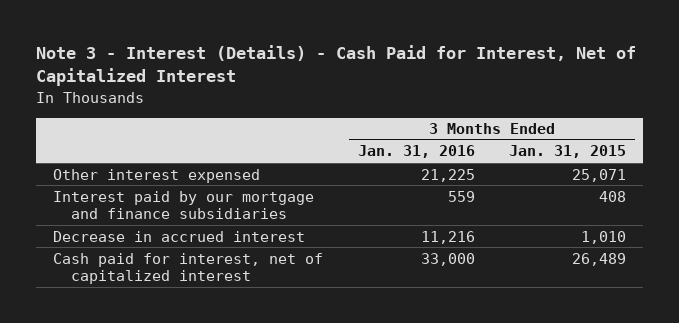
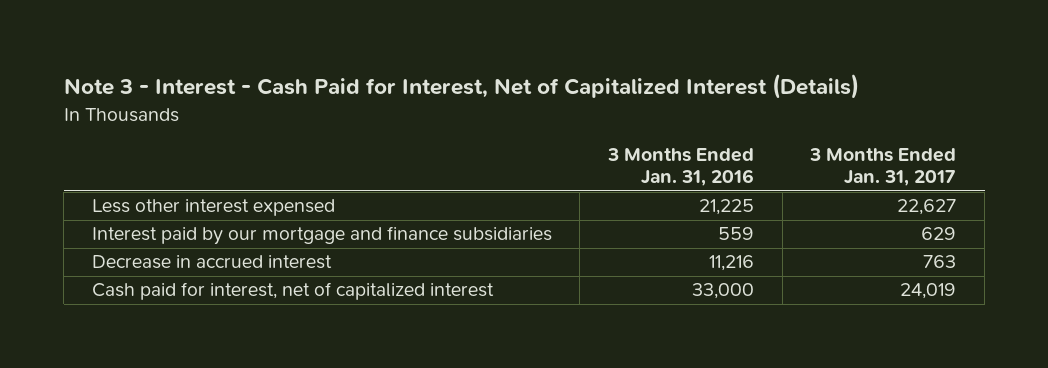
- Note 3 - Interest (Details) - Cash Paid for Interest, Net of Capitalized Interest
+ Note 3 - Interest - Cash Paid for Interest, Net of Capitalized Interest (Details)
- | 3 Months Ended Jan. 31, 2016 | 3 Months Ended Jan. 31, 2015
+ | 3 Months Ended Jan. 31, 2016 | 3 Months Ended Jan. 31, 2017
- Other interest expensed | 21,225 | 25,071
+ Less other interest expensed | 21,225 | 22,627

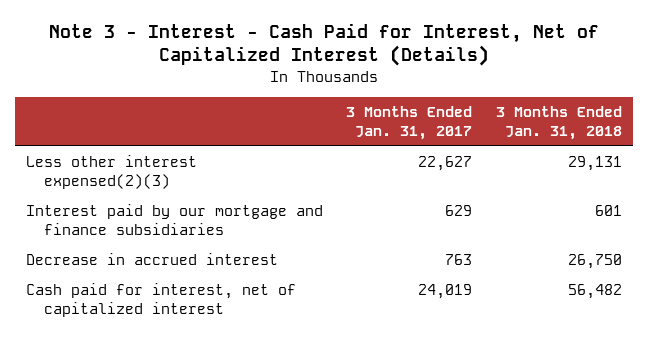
- | 3 Months Ended Jan. 31, 2016 | 3 Months Ended Jan. 31, 2017
+ | 3 Months Ended Jan. 31, 2017 | 3 Months Ended Jan. 31, 2018
- Less other interest expensed | 21,225 | 22,627
+ Less other interest expensed(2)(3) | 22,627 | 29,131

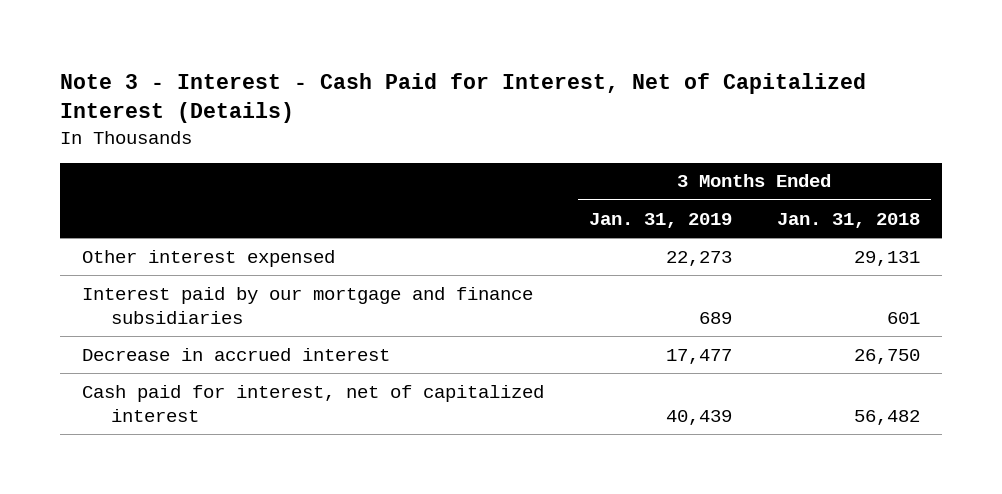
- | 3 Months Ended Jan. 31, 2017 | 3 Months Ended Jan. 31, 2018
+ | 3 Months Ended Jan. 31, 2019 | 3 Months Ended Jan. 31, 2018
- Less other interest expensed(2)(3) | 22,627 | 29,131
+ Other interest expensed | 22,273 | 29,131

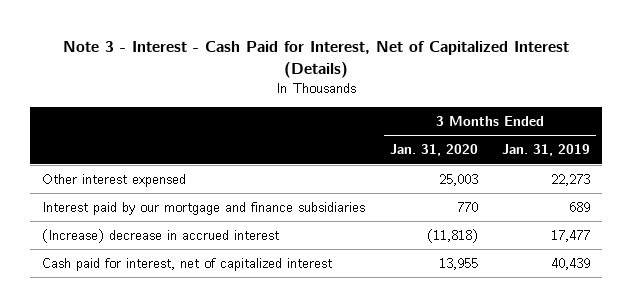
- | 3 Months Ended Jan. 31, 2019 | 3 Months Ended Jan. 31, 2018
+ | 3 Months Ended Jan. 31, 2020 | 3 Months Ended Jan. 31, 2019
- Decrease in accrued interest | 17,477 | 26,750
+ (Increase) decrease in accrued interest | (11,818) | 17,477

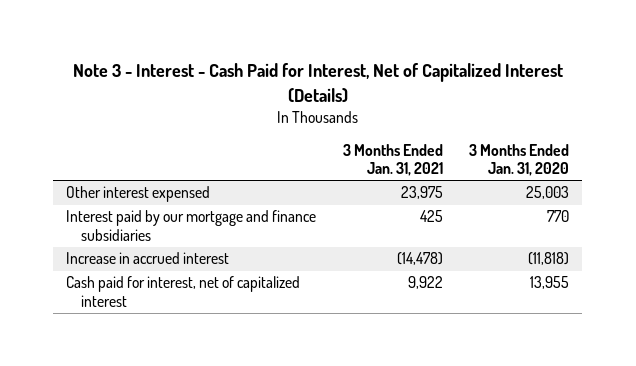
- | 3 Months Ended Jan. 31, 2020 | 3 Months Ended Jan. 31, 2019
+ | 3 Months Ended Jan. 31, 2021 | 3 Months Ended Jan. 31, 2020
- (Increase) decrease in accrued interest | (11,818) | 17,477
+ Increase in accrued interest | (14,478) | (11,818)

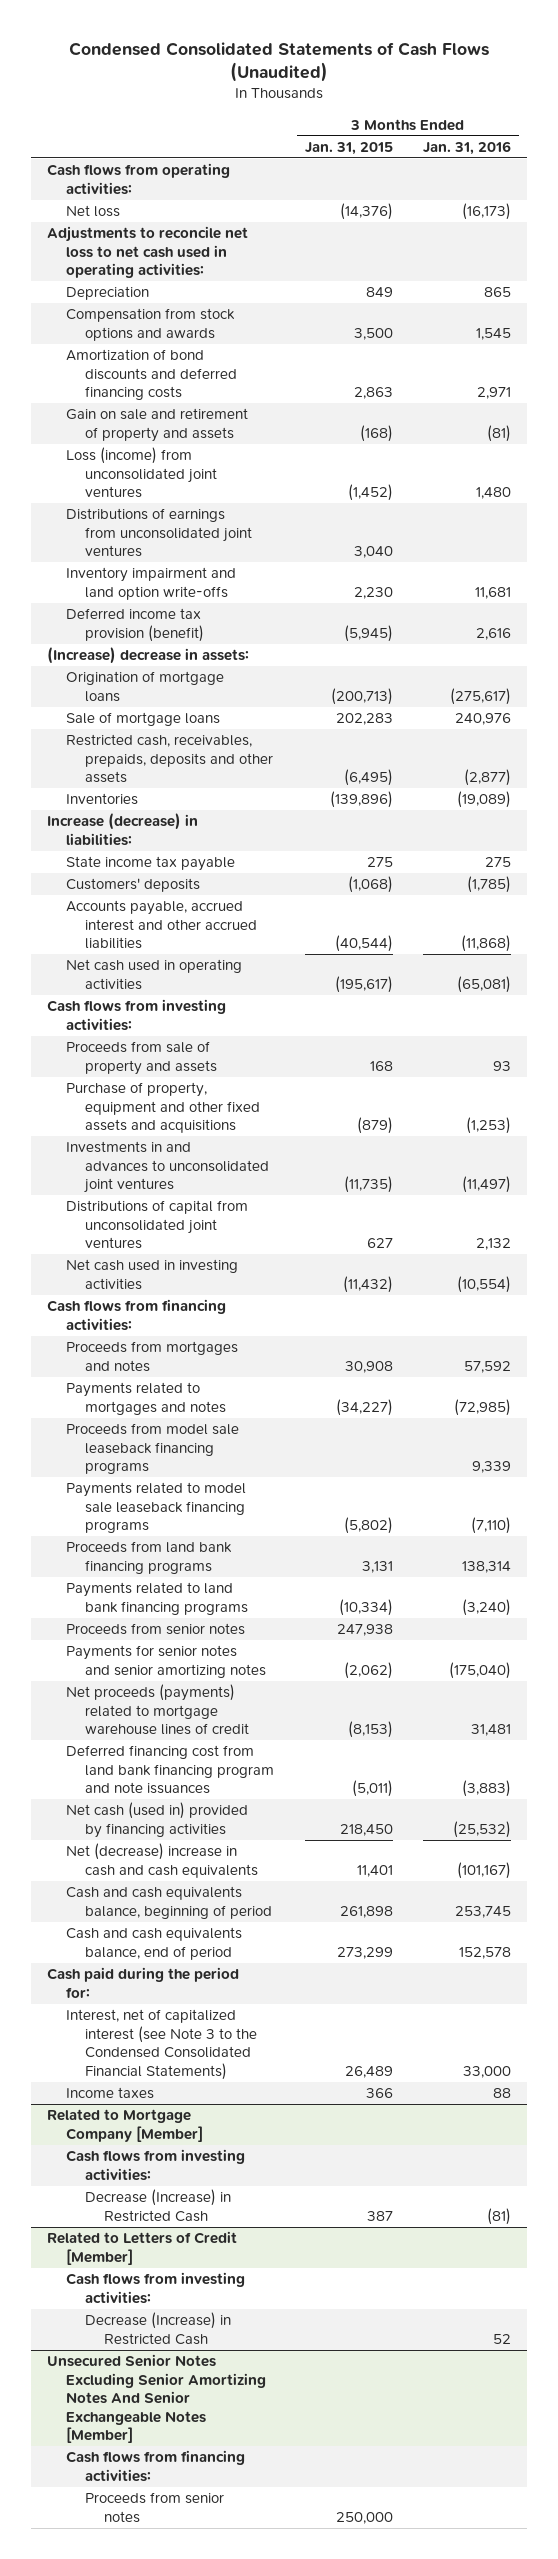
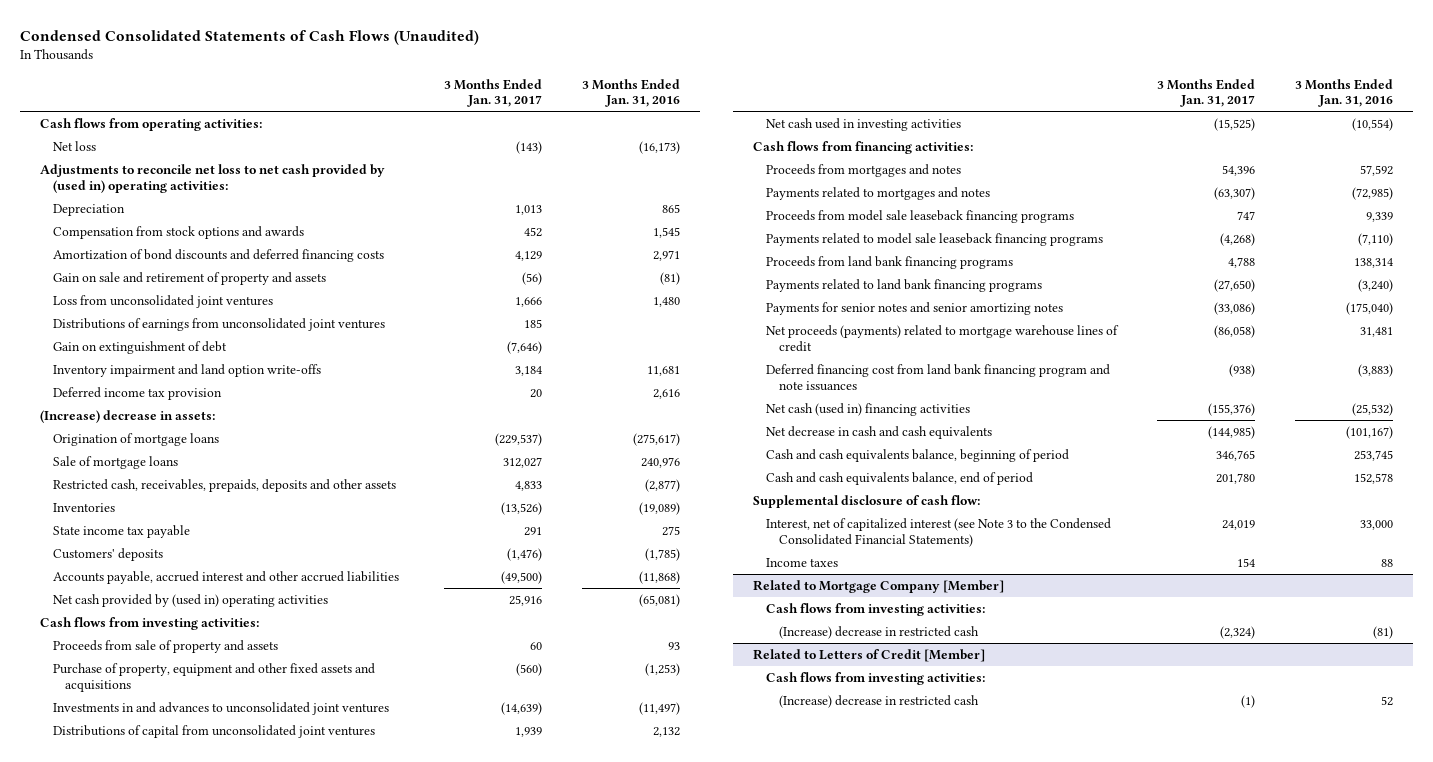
- | 3 Months Ended Jan. 31, 2015 | 3 Months Ended Jan. 31, 2016
+ | 3 Months Ended Jan. 31, 2017 | 3 Months Ended Jan. 31, 2016
- Adjustments to reconcile net loss to net cash used in operating activities:
+ Adjustments to reconcile net loss to net cash provided by (used in) operating activities:
- Loss (income) from unconsolidated joint ventures | (1,452) | 1,480
+ Loss from unconsolidated joint ventures | 1,666 | 1,480
+ Gain on extinguishment of debt | (7,646) |
- Deferred income tax provision (benefit) | (5,945) | 2,616
+ Deferred income tax provision | 20 | 2,616
- Increase (decrease) in liabilities:
- Net cash used in operating activities | (195,617) | (65,081)
+ Net cash provided by (used in) operating activities | 25,916 | (65,081)
- Proceeds from senior notes | 247,938 |
- Net cash (used in) provided by financing activities | 218,450 | (25,532)
- Net (decrease) increase in cash and cash equivalents | 11,401 | (101,167)
+ Net cash (used in) financing activities | (155,376) | (25,532)
+ Net decrease in cash and cash equivalents | (144,985) | (101,167)
- Cash paid during the period for:
+ Supplemental disclosure of cash flow:
@ Related to Mortgage Company [Member]
- Decrease (Increase) in Restricted Cash | 387 | (81)
+ (Increase) decrease in restricted cash | (2,324) | (81)
@ Related to Letters of Credit [Member]
- Decrease (Increase) in Restricted Cash | | 52
- Unsecured Senior Notes Excluding Senior Amortizing Notes And Senior Exchangeable Notes [Member]
- Cash flows from financing activities:
- Proceeds from senior notes | 250,000 |
@ Related to Letters of Credit [Member]
+ (Increase) decrease in restricted cash | (1) | 52

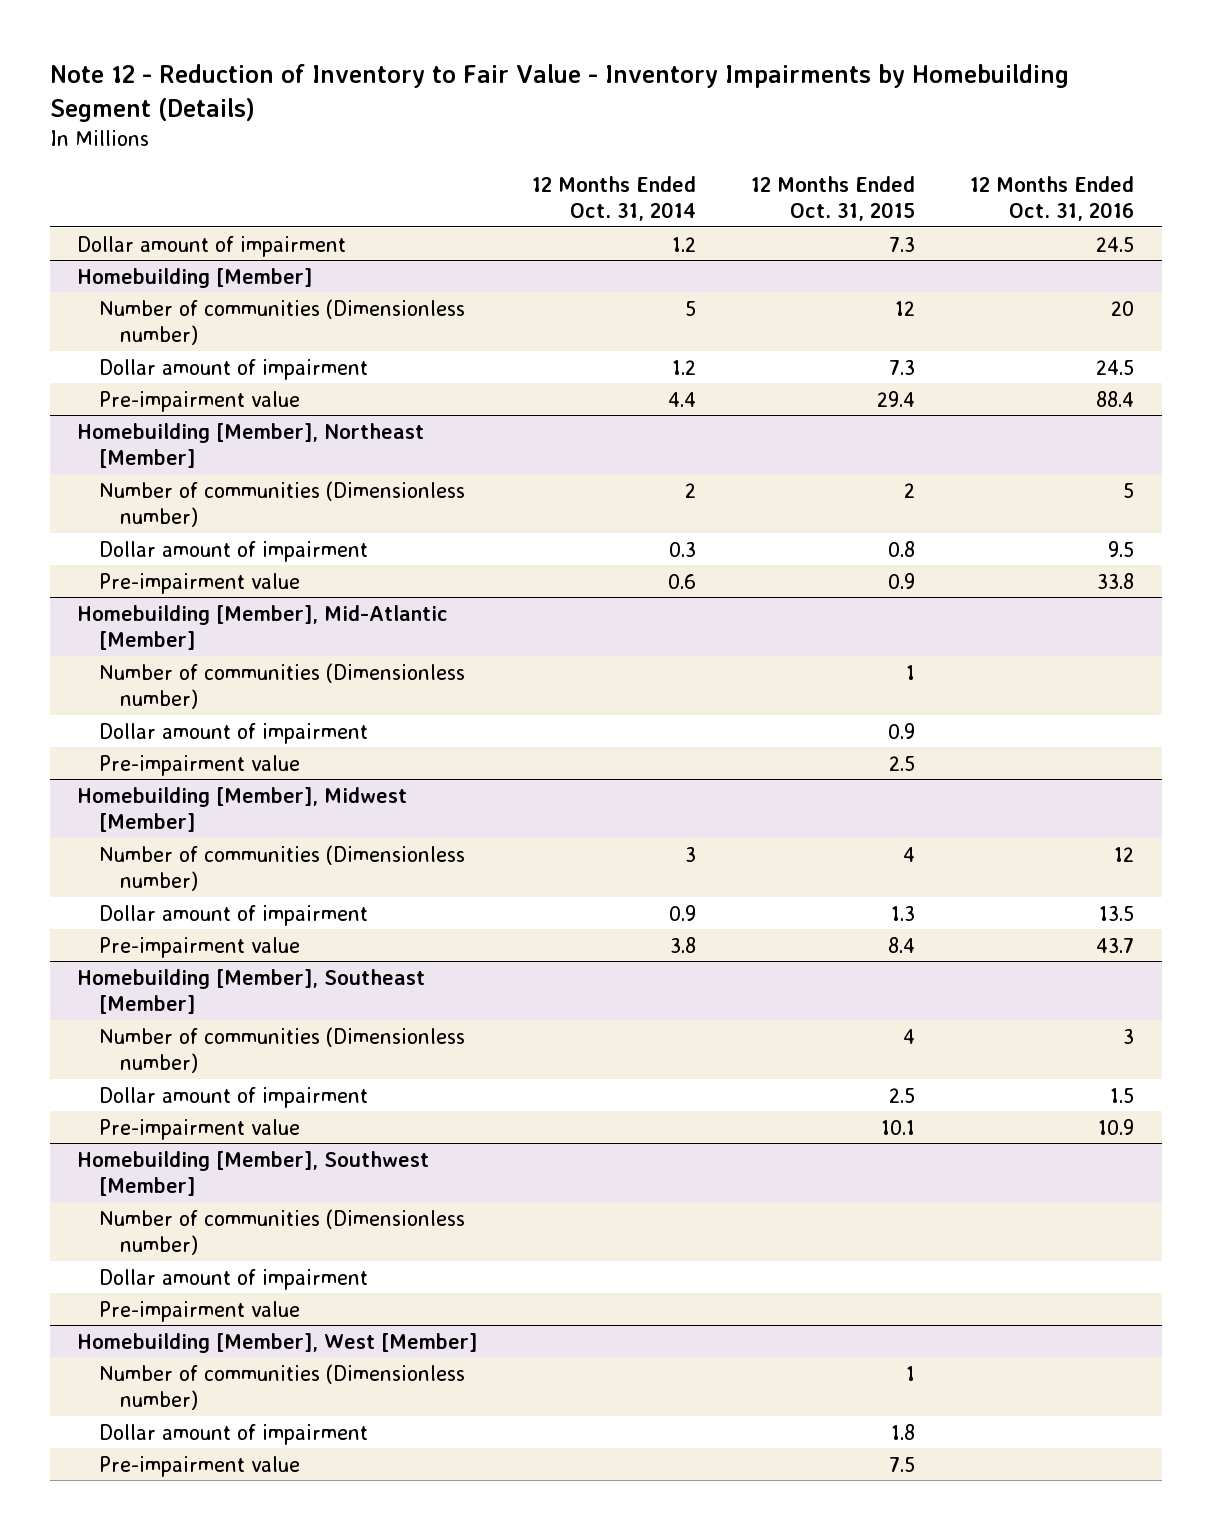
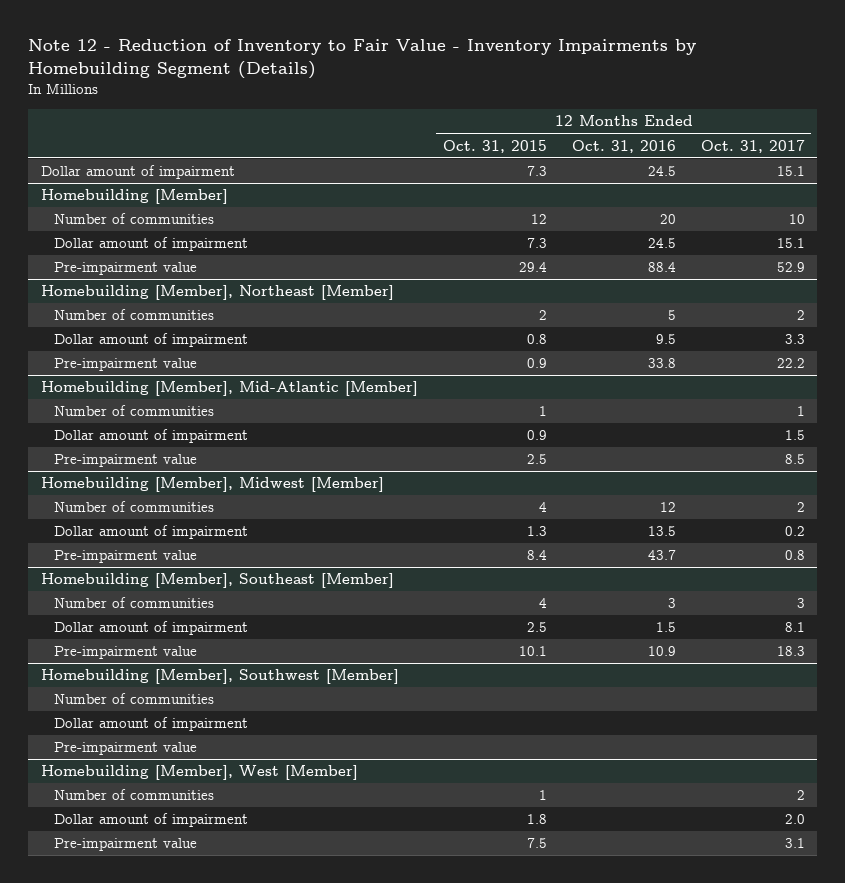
- | 12 Months Ended Oct. 31, 2014 | 12 Months Ended Oct. 31, 2015 | 12 Months Ended Oct. 31, 2016
+ | 12 Months Ended Oct. 31, 2015 | 12 Months Ended Oct. 31, 2016 | 12 Months Ended Oct. 31, 2017
@ Homebuilding [Member]
- Number of communities (Dimensionless number) | 5 | 12 | 20
+ Number of communities | 12 | 20 | 10
@ Homebuilding [Member], Northeast [Member]
- Number of communities (Dimensionless number) | 2 | 2 | 5
+ Number of communities | 2 | 5 | 2
@ Homebuilding [Member], Mid-Atlantic [Member]
- Number of communities (Dimensionless number) | | 1 |
+ Number of communities | 1 | | 1
@ Homebuilding [Member], Midwest [Member]
- Number of communities (Dimensionless number) | 3 | 4 | 12
+ Number of communities | 4 | 12 | 2
@ Homebuilding [Member], Southeast [Member]
- Number of communities (Dimensionless number) | | 4 | 3
+ Number of communities | 4 | 3 | 3
@ Homebuilding [Member], Southwest [Member]
- Number of communities (Dimensionless number)
+ Number of communities
@ Homebuilding [Member], West [Member]
- Number of communities (Dimensionless number) | | 1 |
+ Number of communities | 1 | | 2

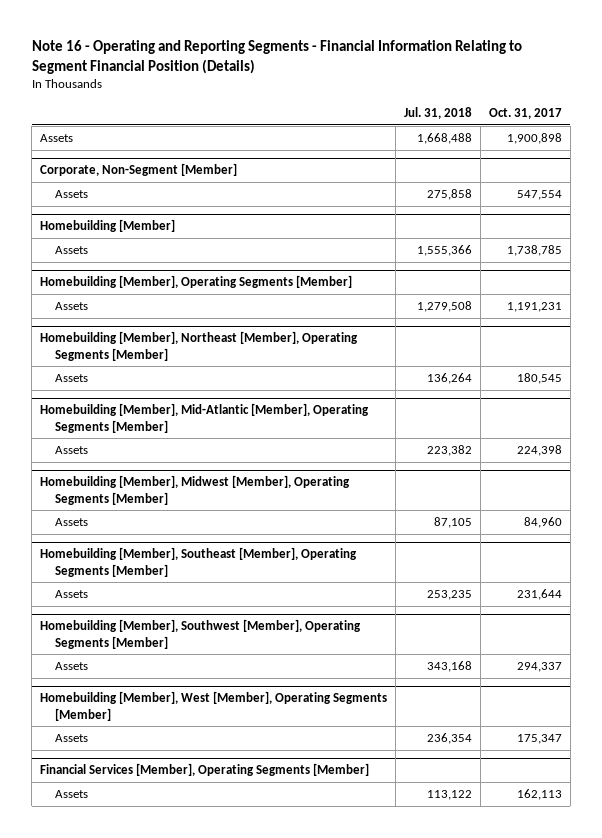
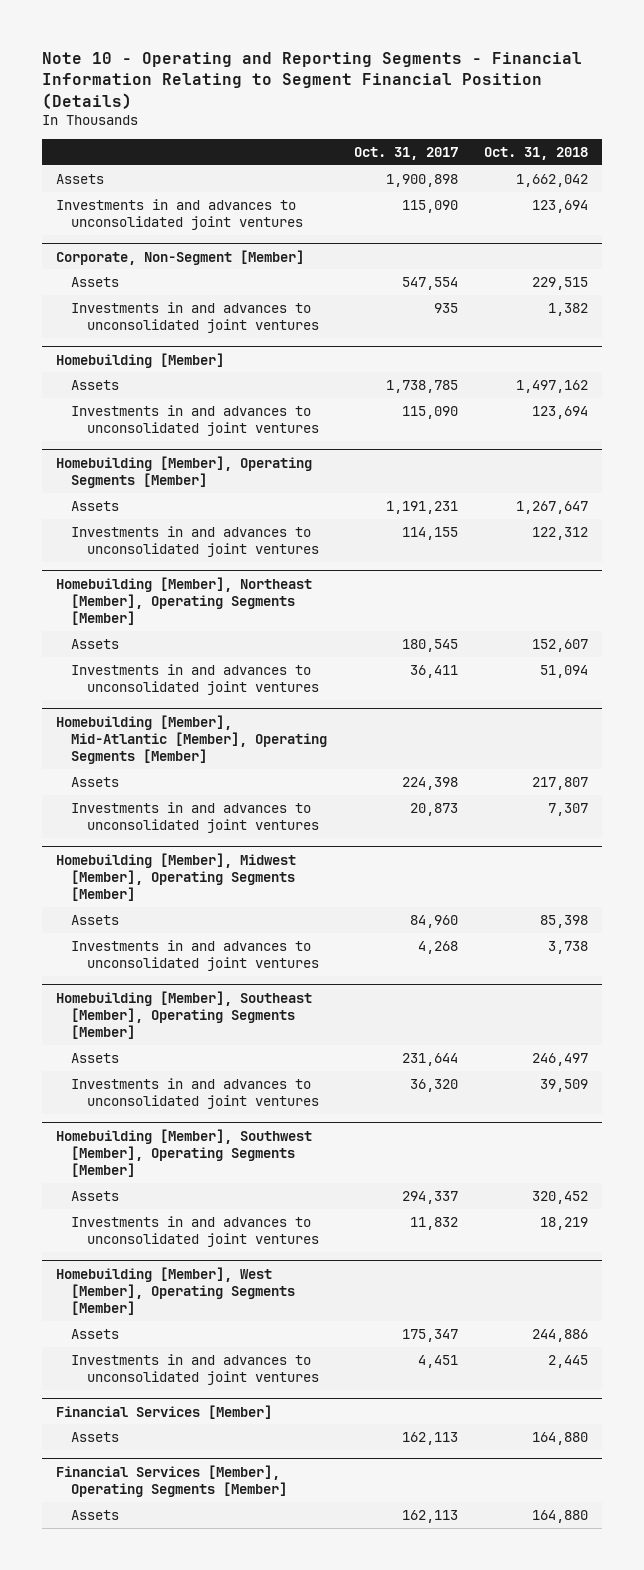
- Note 16 - Operating and Reporting Segments - Financial Information Relating to Segment Financial Position (Details)
+ Note 10 - Operating and Reporting Segments - Financial Information Relating to Segment Financial Position (Details)
- | Jul. 31, 2018 | Oct. 31, 2017
+ | Oct. 31, 2017 | Oct. 31, 2018
+ Investments in and advances to unconsolidated joint ventures | 115,090 | 123,694
@ Corporate, Non-Segment [Member]
+ Investments in and advances to unconsolidated joint ventures | 935 | 1,382
@ Homebuilding [Member]
+ Investments in and advances to unconsolidated joint ventures | 115,090 | 123,694
@ Homebuilding [Member], Operating Segments [Member]
+ Investments in and advances to unconsolidated joint ventures | 114,155 | 122,312
@ Homebuilding [Member], Northeast [Member], Operating Segments [Member]
+ Investments in and advances to unconsolidated joint ventures | 36,411 | 51,094
@ Homebuilding [Member], Mid-Atlantic [Member], Operating Segments [Member]
+ Investments in and advances to unconsolidated joint ventures | 20,873 | 7,307
@ Homebuilding [Member], Midwest [Member], Operating Segments [Member]
+ Investments in and advances to unconsolidated joint ventures | 4,268 | 3,738
@ Homebuilding [Member], Southeast [Member], Operating Segments [Member]
+ Investments in and advances to unconsolidated joint ventures | 36,320 | 39,509
@ Homebuilding [Member], Southwest [Member], Operating Segments [Member]
+ Investments in and advances to unconsolidated joint ventures | 11,832 | 18,219
@ Homebuilding [Member], West [Member], Operating Segments [Member]
+ Investments in and advances to unconsolidated joint ventures | 4,451 | 2,445
+ Financial Services [Member]
+ Assets | 162,113 | 164,880

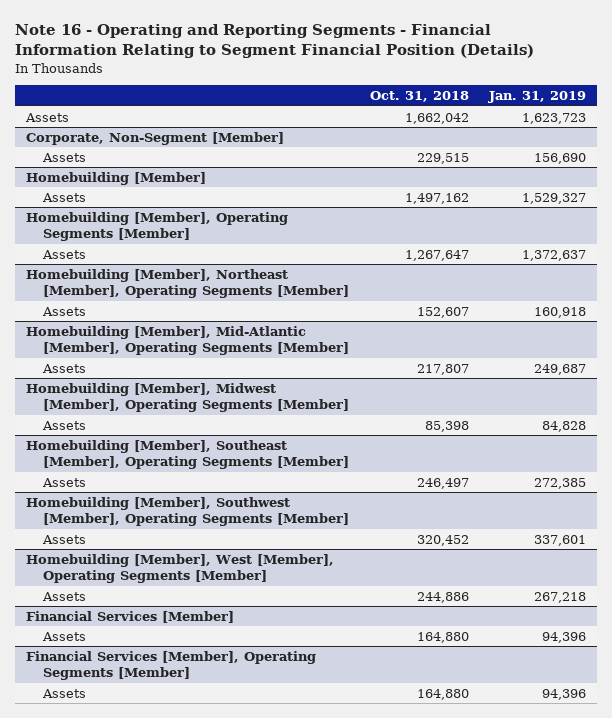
- Note 10 - Operating and Reporting Segments - Financial Information Relating to Segment Financial Position (Details)
+ Note 16 - Operating and Reporting Segments - Financial Information Relating to Segment Financial Position (Details)
- | Oct. 31, 2017 | Oct. 31, 2018
+ | Oct. 31, 2018 | Jan. 31, 2019
- Investments in and advances to unconsolidated joint ventures | 115,090 | 123,694
@ Corporate, Non-Segment [Member]
- Investments in and advances to unconsolidated joint ventures | 935 | 1,382
@ Homebuilding [Member]
- Investments in and advances to unconsolidated joint ventures | 115,090 | 123,694
@ Homebuilding [Member], Operating Segments [Member]
- Investments in and advances to unconsolidated joint ventures | 114,155 | 122,312
@ Homebuilding [Member], Northeast [Member], Operating Segments [Member]
- Investments in and advances to unconsolidated joint ventures | 36,411 | 51,094
@ Homebuilding [Member], Mid-Atlantic [Member], Operating Segments [Member]
- Investments in and advances to unconsolidated joint ventures | 20,873 | 7,307
@ Homebuilding [Member], Midwest [Member], Operating Segments [Member]
- Investments in and advances to unconsolidated joint ventures | 4,268 | 3,738
@ Homebuilding [Member], Southeast [Member], Operating Segments [Member]
- Investments in and advances to unconsolidated joint ventures | 36,320 | 39,509
@ Homebuilding [Member], Southwest [Member], Operating Segments [Member]
- Investments in and advances to unconsolidated joint ventures | 11,832 | 18,219
@ Homebuilding [Member], West [Member], Operating Segments [Member]
- Investments in and advances to unconsolidated joint ventures | 4,451 | 2,445

